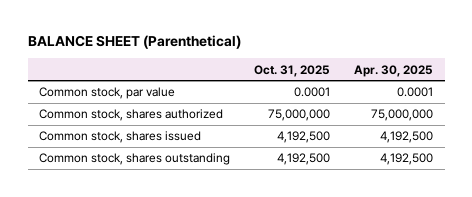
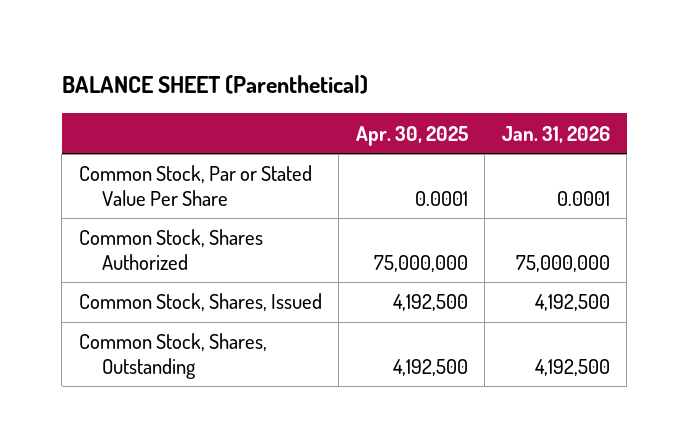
- | Oct. 31, 2025 | Apr. 30, 2025
+ | Apr. 30, 2025 | Jan. 31, 2026
- Common stock, par value | 0.0001 | 0.0001
- Common stock, shares authorized | 75,000,000 | 75,000,000
- Common stock, shares issued | 4,192,500 | 4,192,500
- Common stock, shares outstanding | 4,192,500 | 4,192,500
+ Common Stock, Par or Stated Value Per Share | 0.0001 | 0.0001
+ Common Stock, Shares Authorized | 75,000,000 | 75,000,000
+ Common Stock, Shares, Issued | 4,192,500 | 4,192,500
+ Common Stock, Shares, Outstanding | 4,192,500 | 4,192,500

